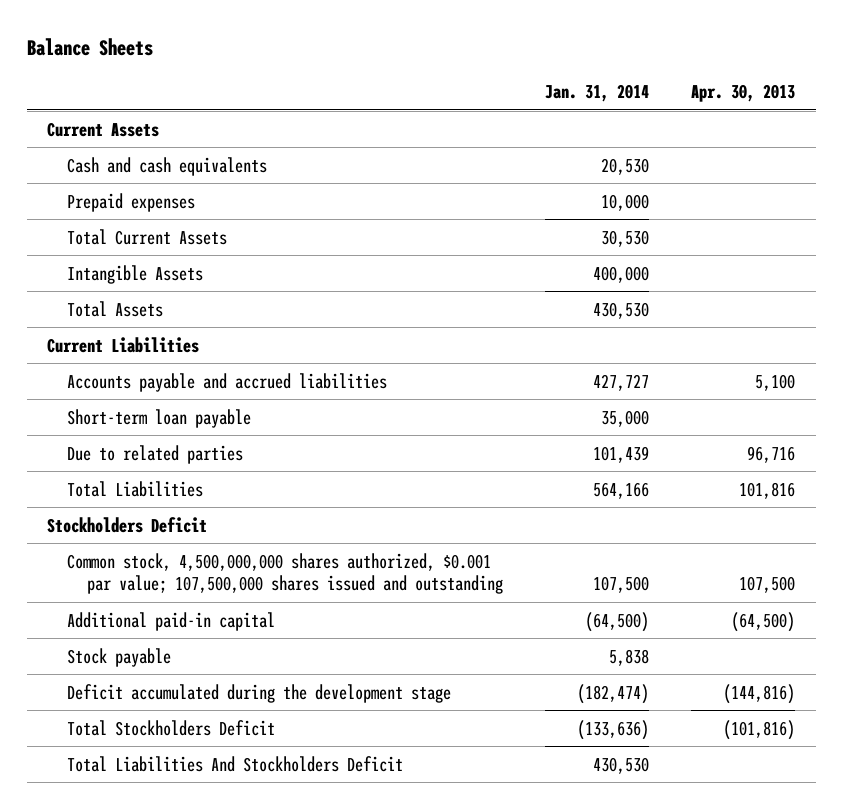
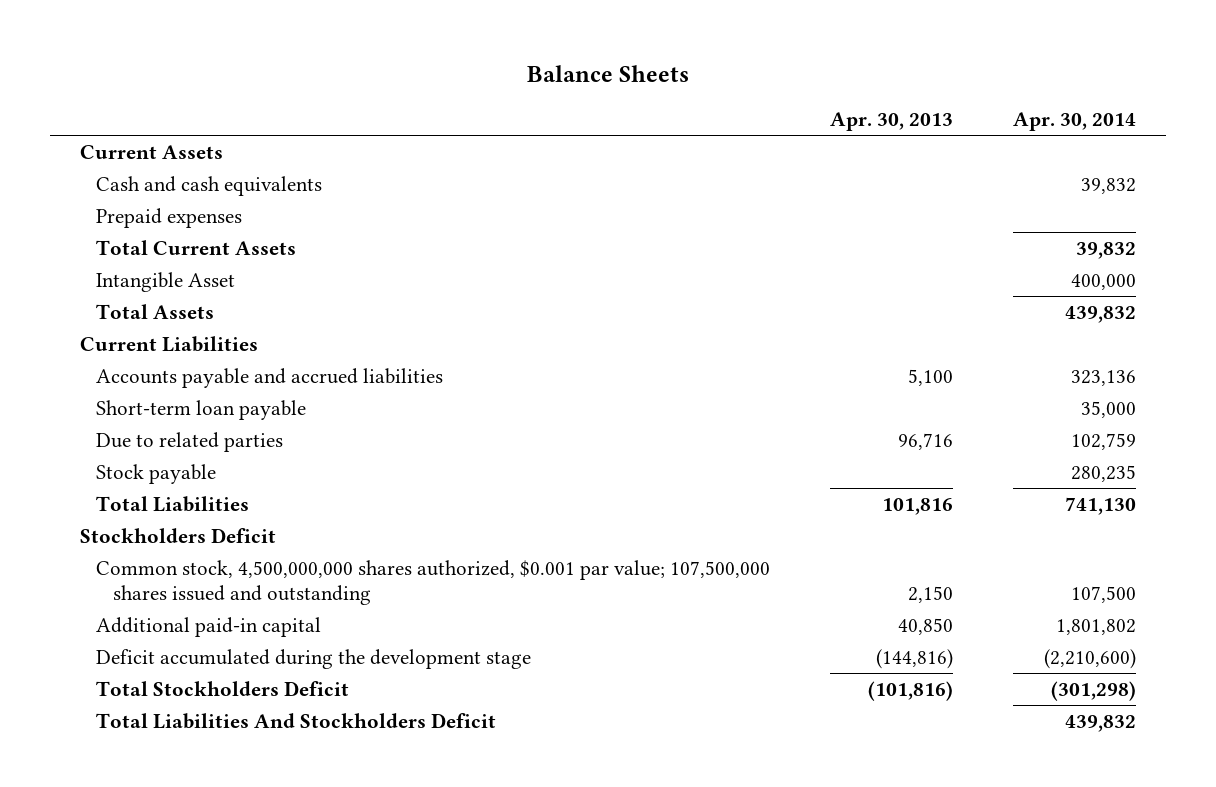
- | Jan. 31, 2014 | Apr. 30, 2013
+ | Apr. 30, 2013 | Apr. 30, 2014
- Intangible Assets | 400,000 |
+ Intangible Asset | | 400,000
moved up: Stock payable | | 280,235
- Common stock, 4,500,000,000 shares authorized, $0.001 par value; 107,500,000 shares issued and outstanding | 107,500 | 107,500
- Additional paid-in capital | (64,500) | (64,500)
+ Common stock, 4,500,000,000 shares authorized, $0.001 par value; 107,500,000 shares issued and outstanding | 2,150 | 107,500
+ Additional paid-in capital | 40,850 | 1,801,802

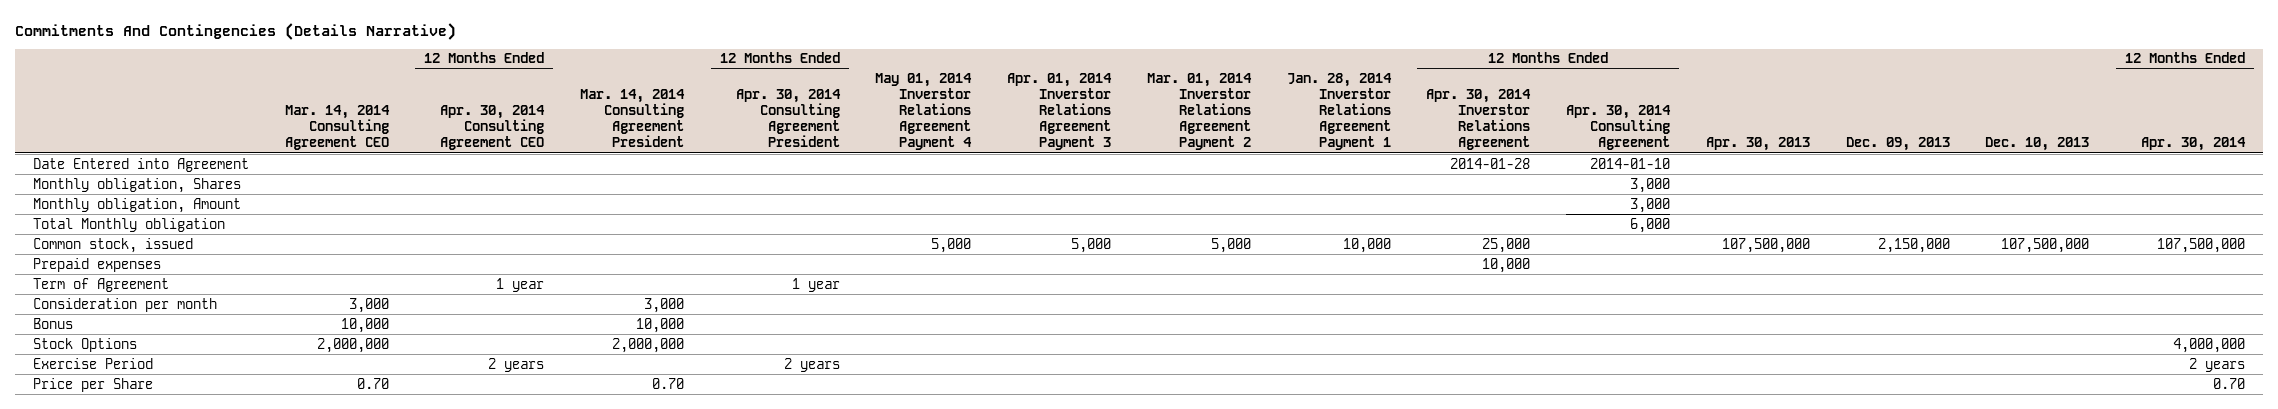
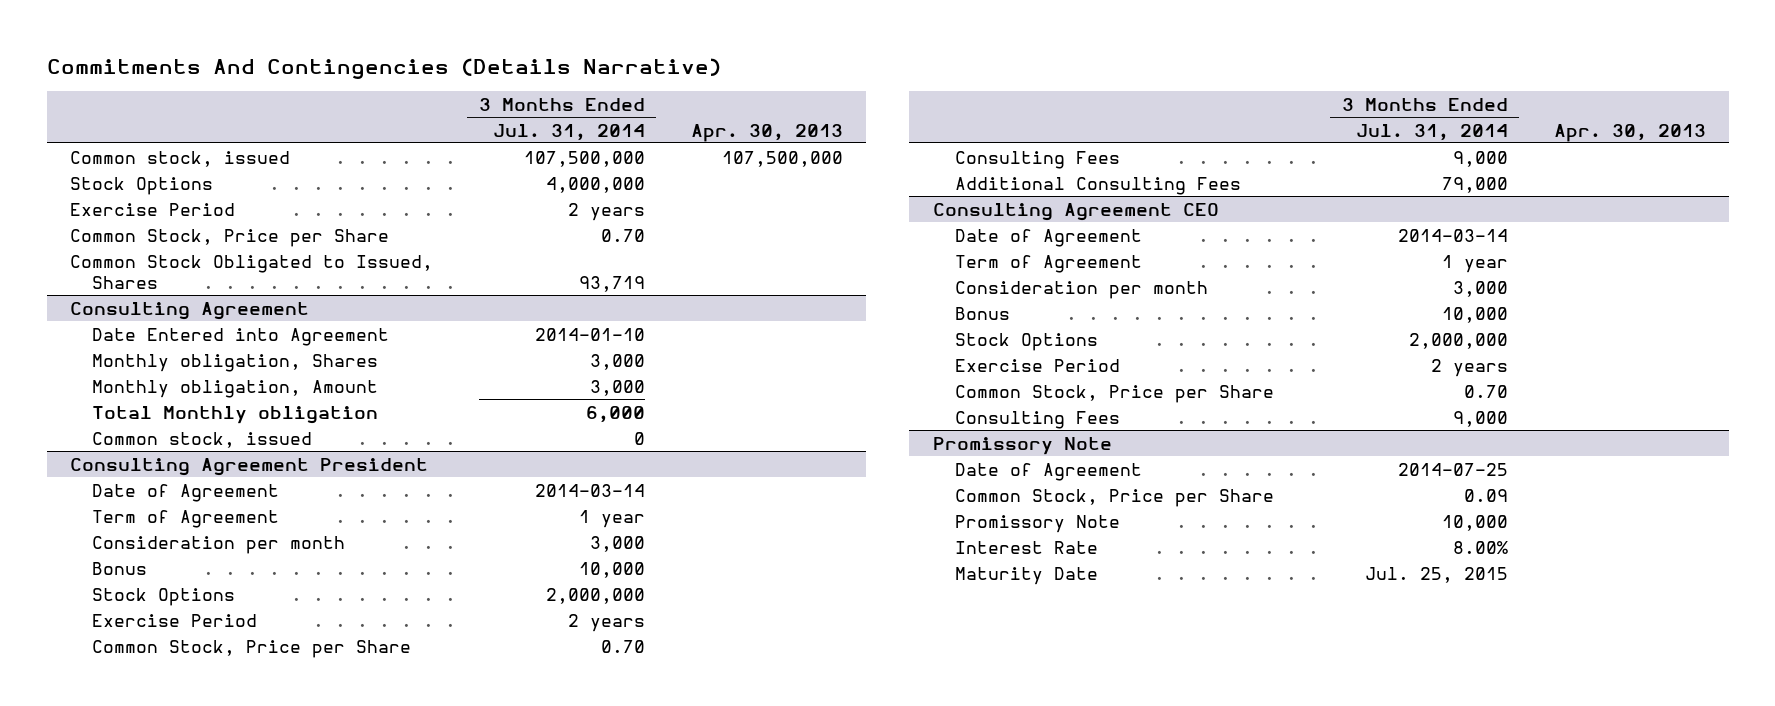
- | Mar. 14, 2014 Consulting Agreement CEO | 12 Months Ended Apr. 30, 2014 Consulting Agreement CEO | Mar. 14, 2014 Consulting Agreement President | 12 Months Ended Apr. 30, 2014 Consulting Agreement President | May 01, 2014 Inverstor Relations Agreement Payment 4 | Apr. 01, 2014 Inverstor Relations Agreement Payment 3 | Mar. 01, 2014 Inverstor Relations Agreement Payment 2 | Jan. 28, 2014 Inverstor Relations Agreement Payment 1 | 12 Months Ended Apr. 30, 2014 Inverstor Relations Agreement | 12 Months Ended Apr. 30, 2014 Consulting Agreement | Apr. 30, 2013 | Dec. 09, 2013 | Dec. 10, 2013 | 12 Months Ended Apr. 30, 2014
+ | 3 Months Ended Jul. 31, 2014 | Apr. 30, 2013
- Date Entered into Agreement | | | | | | | | | 2014-01-28 | 2014-01-10 | | | |
- Monthly obligation, Shares | | | | | | | | | | 3,000 | | | |
- Monthly obligation, Amount | | | | | | | | | | 3,000 | | | |
- Total Monthly obligation | | | | | | | | | | 6,000 | | | |
- Prepaid expenses | | | | | | | | | 10,000 | | | | |
- Term of Agreement | | 1 year | | 1 year | | | | | | | | | |
- Consideration per month | 3,000 | | 3,000 | | | | | | | | | | |
- Bonus | 10,000 | | 10,000 | | | | | | | | | | |
- Price per Share | 0.70 | | 0.70 | | | | | | | | | | | 0.70
+ Common Stock, Price per Share | 0.70 |
+ Common Stock Obligated to Issued, Shares | 93,719 |
+ Consulting Agreement
+ Date Entered into Agreement | 2014-01-10 |
+ Monthly obligation, Shares | 3,000 |
+ Monthly obligation, Amount | 3,000 |
+ Total Monthly obligation | 6,000 |
+ Common stock, issued | 0 |
+ Consulting Agreement President
+ Date of Agreement | 2014-03-14 |
+ Term of Agreement | 1 year |
+ Consideration per month | 3,000 |
+ Bonus | 10,000 |
+ Stock Options | 2,000,000 |
+ Exercise Period | 2 years |
+ Common Stock, Price per Share | 0.70 |
+ Consulting Fees | 9,000 |
+ Additional Consulting Fees | 79,000 |
+ Consulting Agreement CEO
+ Date of Agreement | 2014-03-14 |
+ Term of Agreement | 1 year |
+ Consideration per month | 3,000 |
+ Bonus | 10,000 |
+ Stock Options | 2,000,000 |
+ Exercise Period | 2 years |
+ Common Stock, Price per Share | 0.70 |
+ Consulting Fees | 9,000 |
+ Promissory Note
+ Date of Agreement | 2014-07-25 |
+ Common Stock, Price per Share | 0.09 |
+ Promissory Note | 10,000 |
+ Interest Rate | 8.00% |
+ Maturity Date | Jul. 25, 2015 |

